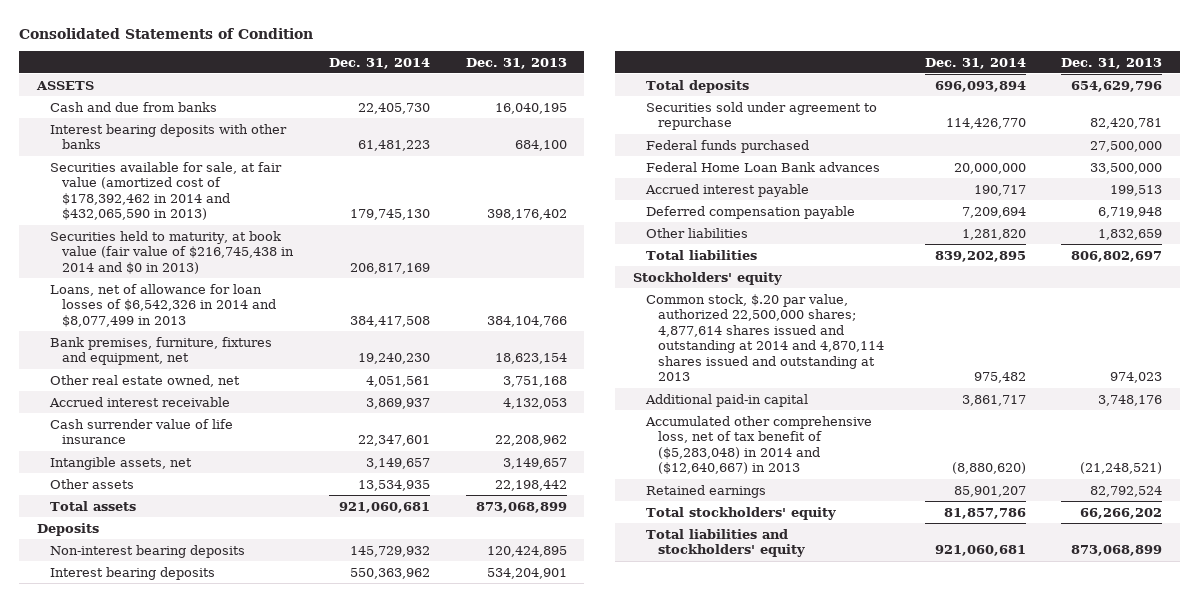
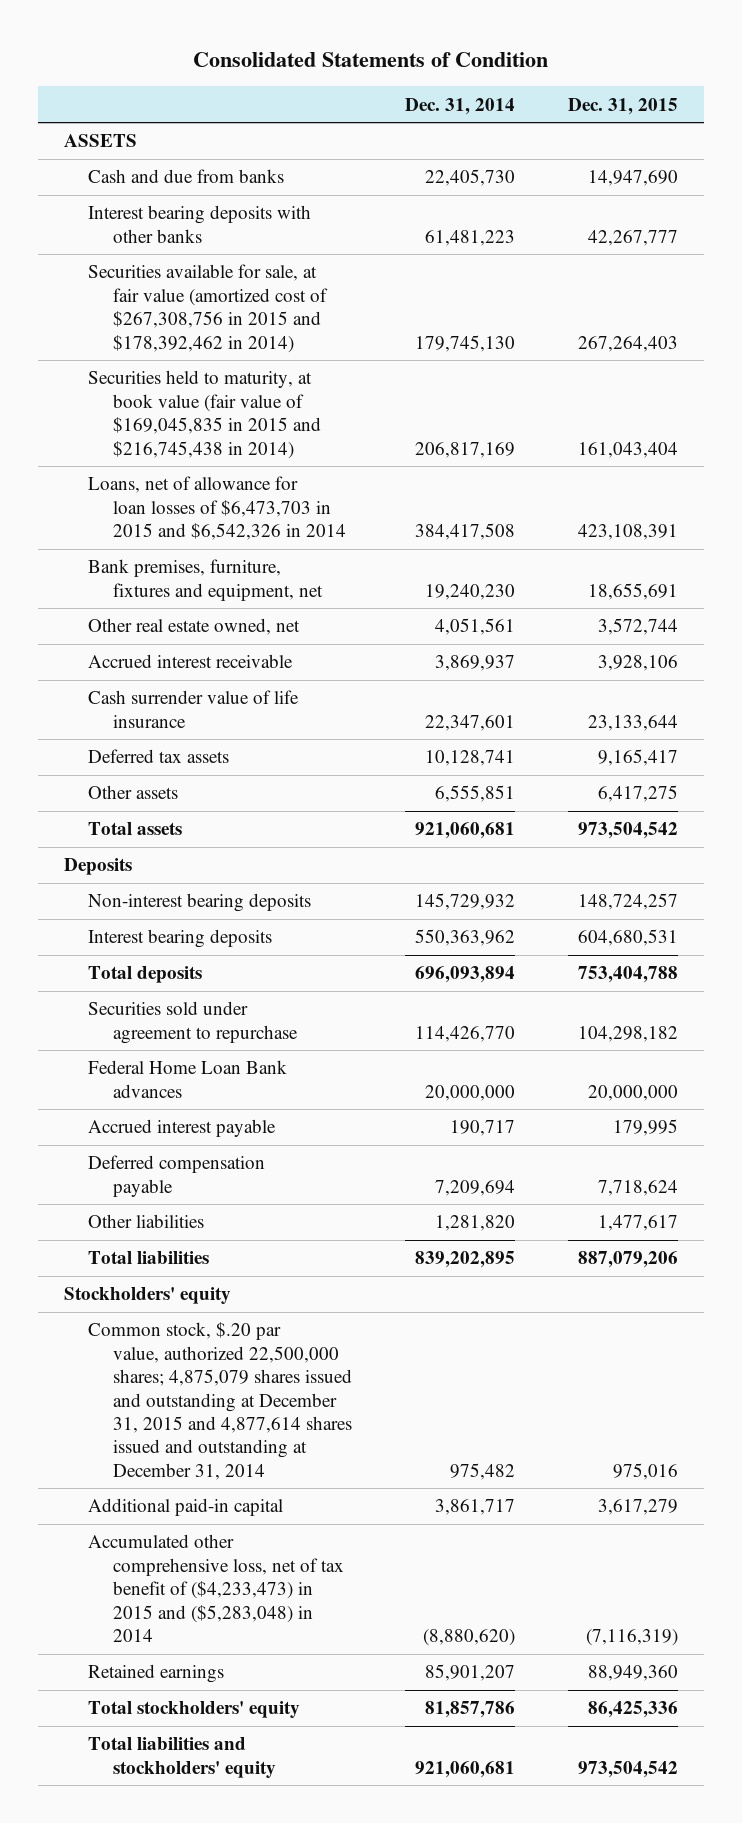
- | Dec. 31, 2014 | Dec. 31, 2013
+ | Dec. 31, 2014 | Dec. 31, 2015
- Securities available for sale, at fair value (amortized cost of $178,392,462 in 2014 and $432,065,590 in 2013) | 179,745,130 | 398,176,402
- Securities held to maturity, at book value (fair value of $216,745,438 in 2014 and $0 in 2013) | 206,817,169 |
- Loans, net of allowance for loan losses of $6,542,326 in 2014 and $8,077,499 in 2013 | 384,417,508 | 384,104,766
+ Securities available for sale, at fair value (amortized cost of $267,308,756 in 2015 and $178,392,462 in 2014) | 179,745,130 | 267,264,403
+ Securities held to maturity, at book value (fair value of $169,045,835 in 2015 and $216,745,438 in 2014) | 206,817,169 | 161,043,404
+ Loans, net of allowance for loan losses of $6,473,703 in 2015 and $6,542,326 in 2014 | 384,417,508 | 423,108,391
- Intangible assets, net | 3,149,657 | 3,149,657
- Other assets | 13,534,935 | 22,198,442
+ Deferred tax assets | 10,128,741 | 9,165,417
+ Other assets | 6,555,851 | 6,417,275
- Federal funds purchased | | 27,500,000
- Common stock, $.20 par value, authorized 22,500,000 shares; 4,877,614 shares issued and outstanding at 2014 and 4,870,114 shares issued and outstanding at 2013 | 975,482 | 974,023
+ Common stock, $.20 par value, authorized 22,500,000 shares; 4,875,079 shares issued and outstanding at December 31, 2015 and 4,877,614 shares issued and outstanding at December 31, 2014 | 975,482 | 975,016
- Accumulated other comprehensive loss, net of tax benefit of ($5,283,048) in 2014 and ($12,640,667) in 2013 | (8,880,620) | (21,248,521)
+ Accumulated other comprehensive loss, net of tax benefit of ($4,233,473) in 2015 and ($5,283,048) in 2014 | (8,880,620) | (7,116,319)

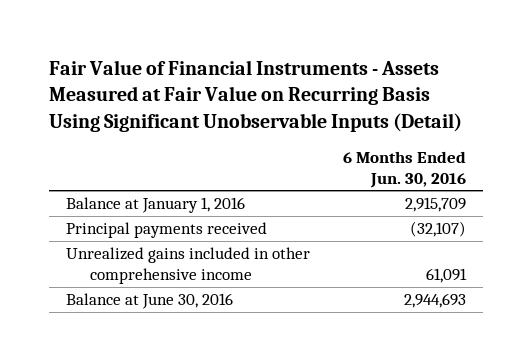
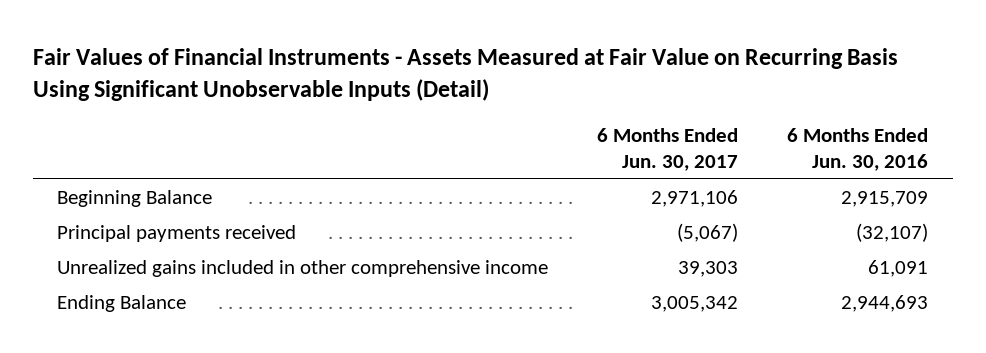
- Fair Value of Financial Instruments - Assets Measured at Fair Value on Recurring Basis Using Significant Unobservable Inputs (Detail)
+ Fair Values of Financial Instruments - Assets Measured at Fair Value on Recurring Basis Using Significant Unobservable Inputs (Detail)
- | 6 Months Ended Jun. 30, 2016
+ | 6 Months Ended Jun. 30, 2017 | 6 Months Ended Jun. 30, 2016
- Balance at January 1, 2016 | 2,915,709
+ Beginning Balance | 2,971,106 | 2,915,709
- Balance at June 30, 2016 | 2,944,693
+ Ending Balance | 3,005,342 | 2,944,693

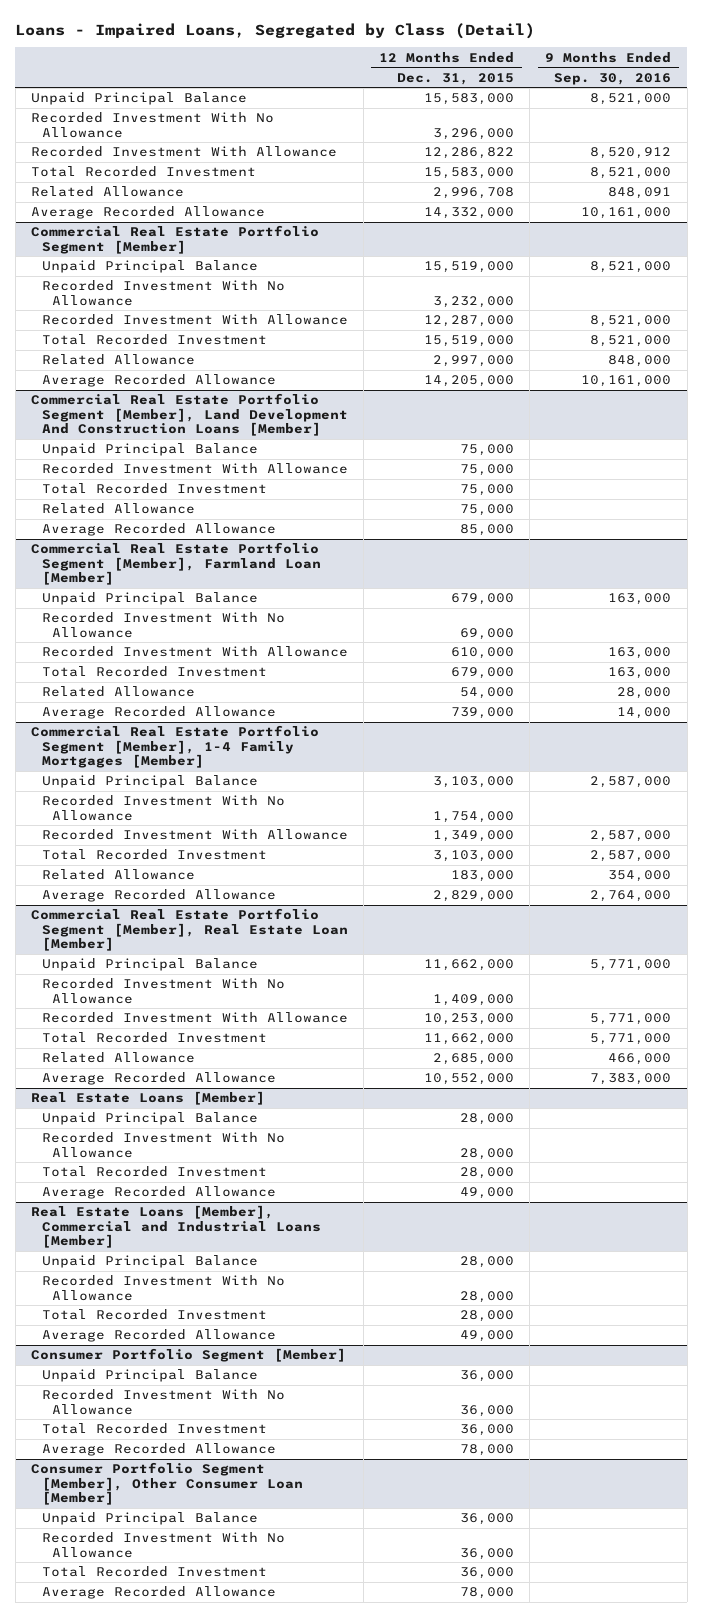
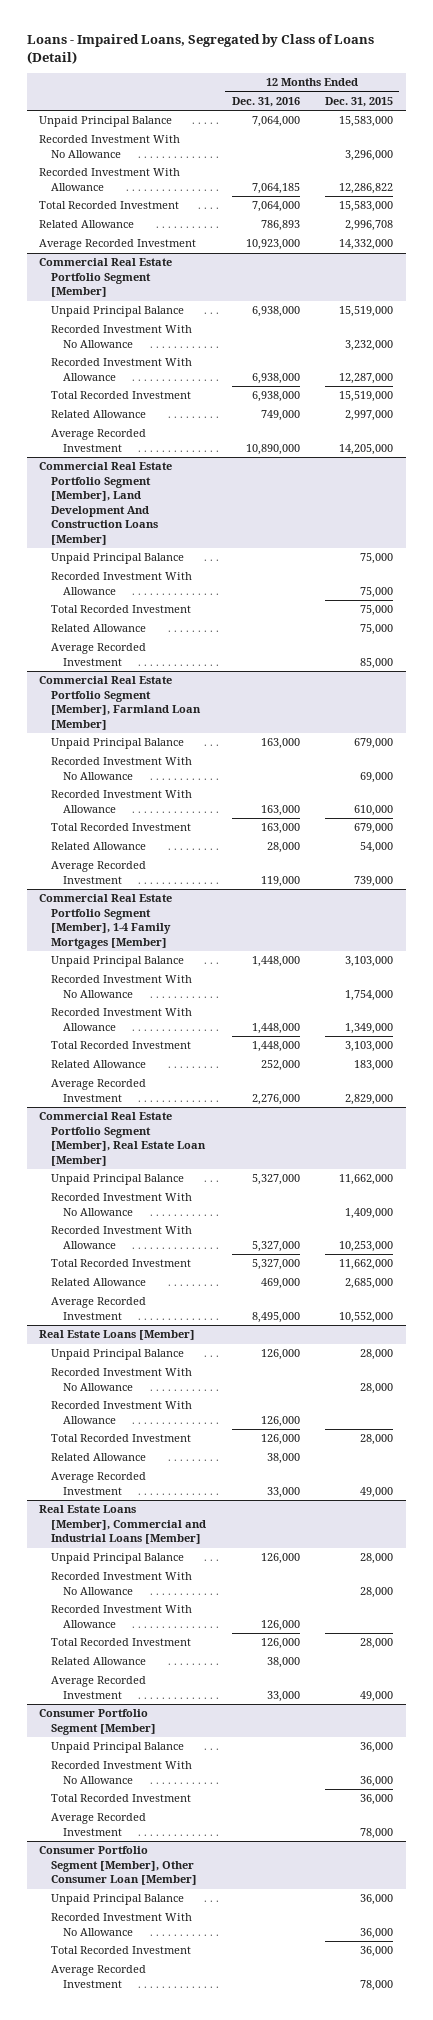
- Loans - Impaired Loans, Segregated by Class (Detail)
+ Loans - Impaired Loans, Segregated by Class of Loans (Detail)
- | 12 Months Ended Dec. 31, 2015 | 9 Months Ended Sep. 30, 2016
+ | 12 Months Ended Dec. 31, 2016 | 12 Months Ended Dec. 31, 2015
- Average Recorded Allowance | 14,332,000 | 10,161,000
+ Average Recorded Investment | 10,923,000 | 14,332,000
@ Commercial Real Estate Portfolio Segment [Member]
- Average Recorded Allowance | 14,205,000 | 10,161,000
+ Average Recorded Investment | 10,890,000 | 14,205,000
@ Commercial Real Estate Portfolio Segment [Member], Land Development And Construction Loans [Member]
- Average Recorded Allowance | 85,000 |
+ Average Recorded Investment | | 85,000
@ Commercial Real Estate Portfolio Segment [Member], Farmland Loan [Member]
- Average Recorded Allowance | 739,000 | 14,000
+ Average Recorded Investment | 119,000 | 739,000
@ Commercial Real Estate Portfolio Segment [Member], 1-4 Family Mortgages [Member]
- Average Recorded Allowance | 2,829,000 | 2,764,000
+ Average Recorded Investment | 2,276,000 | 2,829,000
@ Commercial Real Estate Portfolio Segment [Member], Real Estate Loan [Member]
- Average Recorded Allowance | 10,552,000 | 7,383,000
+ Average Recorded Investment | 8,495,000 | 10,552,000
@ Real Estate Loans [Member]
+ Recorded Investment With Allowance | 126,000 |
- Average Recorded Allowance | 49,000 |
+ Related Allowance | 38,000 |
+ Average Recorded Investment | 33,000 | 49,000
@ Real Estate Loans [Member], Commercial and Industrial Loans [Member]
+ Recorded Investment With Allowance | 126,000 |
- Average Recorded Allowance | 49,000 |
+ Related Allowance | 38,000 |
+ Average Recorded Investment | 33,000 | 49,000
@ Consumer Portfolio Segment [Member]
- Average Recorded Allowance | 78,000 |
+ Average Recorded Investment | | 78,000
@ Consumer Portfolio Segment [Member], Other Consumer Loan [Member]
- Average Recorded Allowance | 78,000 |
+ Average Recorded Investment | | 78,000

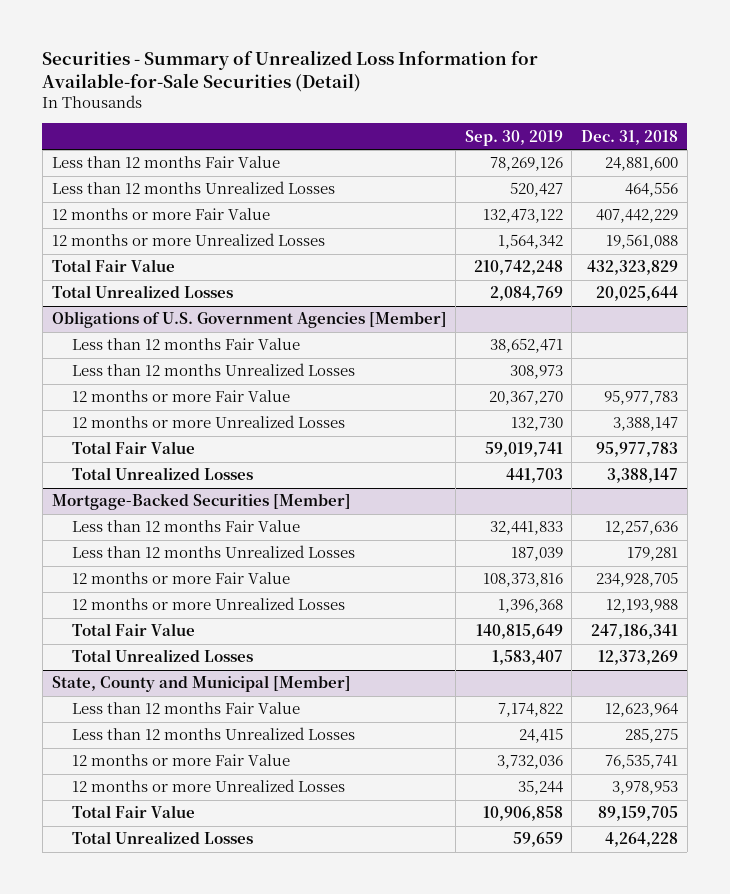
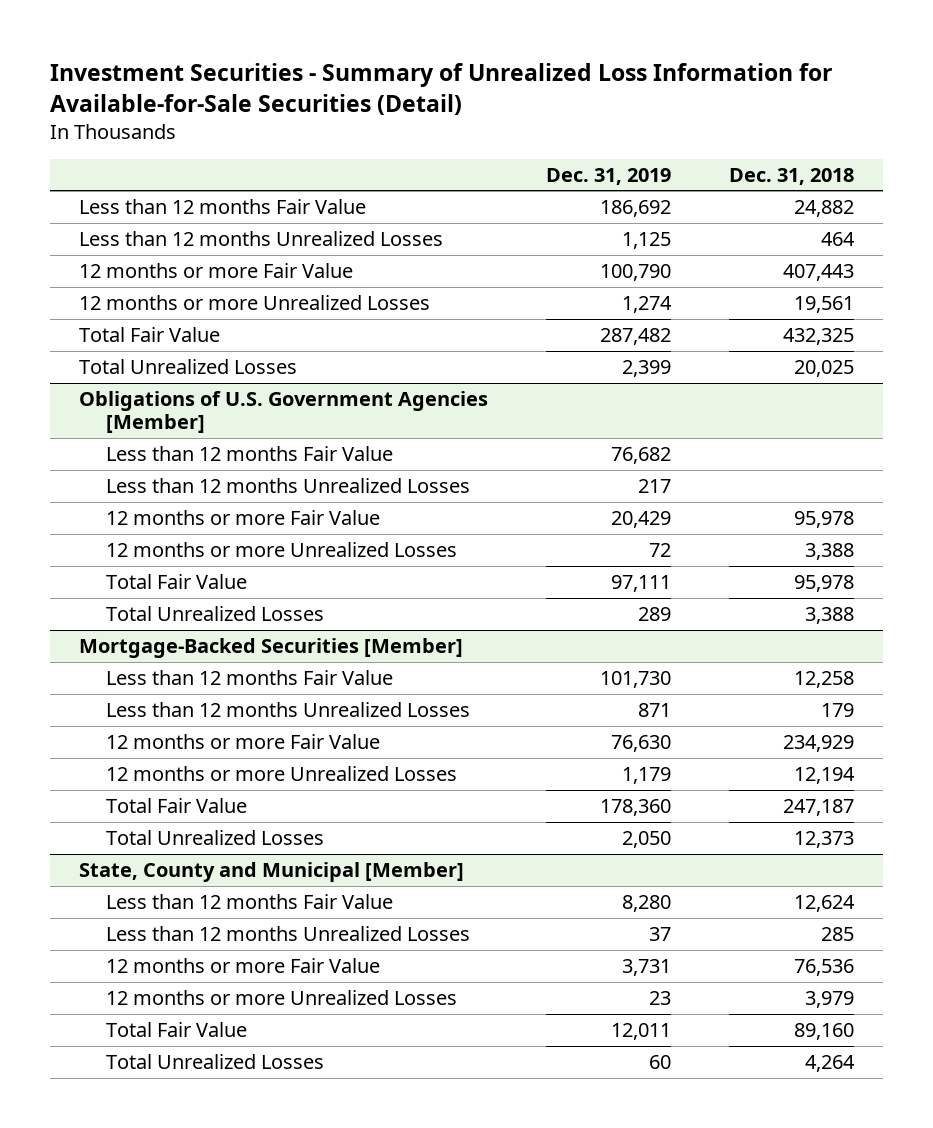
- Securities - Summary of Unrealized Loss Information for Available-for-Sale Securities (Detail)
+ Investment Securities - Summary of Unrealized Loss Information for Available-for-Sale Securities (Detail)
- | Sep. 30, 2019 | Dec. 31, 2018
+ | Dec. 31, 2019 | Dec. 31, 2018
- Less than 12 months Fair Value | 78,269,126 | 24,881,600
- Less than 12 months Unrealized Losses | 520,427 | 464,556
- 12 months or more Fair Value | 132,473,122 | 407,442,229
- 12 months or more Unrealized Losses | 1,564,342 | 19,561,088
- Total Fair Value | 210,742,248 | 432,323,829
- Total Unrealized Losses | 2,084,769 | 20,025,644
+ Less than 12 months Fair Value | 186,692 | 24,882
+ Less than 12 months Unrealized Losses | 1,125 | 464
+ 12 months or more Fair Value | 100,790 | 407,443
+ 12 months or more Unrealized Losses | 1,274 | 19,561
+ Total Fair Value | 287,482 | 432,325
+ Total Unrealized Losses | 2,399 | 20,025
@ Obligations of U.S. Government Agencies [Member]
- 12 months or more Fair Value | 20,367,270 | 95,977,783
- 12 months or more Unrealized Losses | 132,730 | 3,388,147
- Total Fair Value | 59,019,741 | 95,977,783
- Total Unrealized Losses | 441,703 | 3,388,147
+ 12 months or more Fair Value | 20,429 | 95,978
+ 12 months or more Unrealized Losses | 72 | 3,388
+ Total Fair Value | 97,111 | 95,978
+ Total Unrealized Losses | 289 | 3,388
@ Mortgage-Backed Securities [Member]
- Less than 12 months Fair Value | 32,441,833 | 12,257,636
- Less than 12 months Unrealized Losses | 187,039 | 179,281
- 12 months or more Fair Value | 108,373,816 | 234,928,705
- 12 months or more Unrealized Losses | 1,396,368 | 12,193,988
- Total Fair Value | 140,815,649 | 247,186,341
- Total Unrealized Losses | 1,583,407 | 12,373,269
+ Less than 12 months Fair Value | 101,730 | 12,258
+ Less than 12 months Unrealized Losses | 871 | 179
+ 12 months or more Fair Value | 76,630 | 234,929
+ 12 months or more Unrealized Losses | 1,179 | 12,194
+ Total Fair Value | 178,360 | 247,187
+ Total Unrealized Losses | 2,050 | 12,373
@ State, County and Municipal [Member]
- Less than 12 months Fair Value | 7,174,822 | 12,623,964
- Less than 12 months Unrealized Losses | 24,415 | 285,275
- 12 months or more Fair Value | 3,732,036 | 76,535,741
- 12 months or more Unrealized Losses | 35,244 | 3,978,953
- Total Fair Value | 10,906,858 | 89,159,705
- Total Unrealized Losses | 59,659 | 4,264,228
+ Less than 12 months Fair Value | 8,280 | 12,624
+ Less than 12 months Unrealized Losses | 37 | 285
+ 12 months or more Fair Value | 3,731 | 76,536
+ 12 months or more Unrealized Losses | 23 | 3,979
+ Total Fair Value | 12,011 | 89,160
+ Total Unrealized Losses | 60 | 4,264

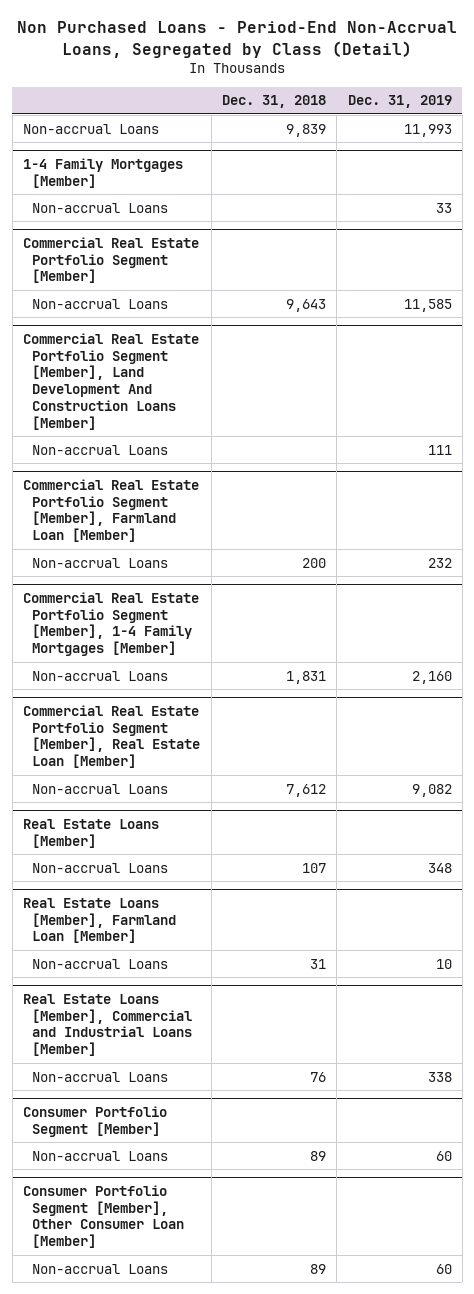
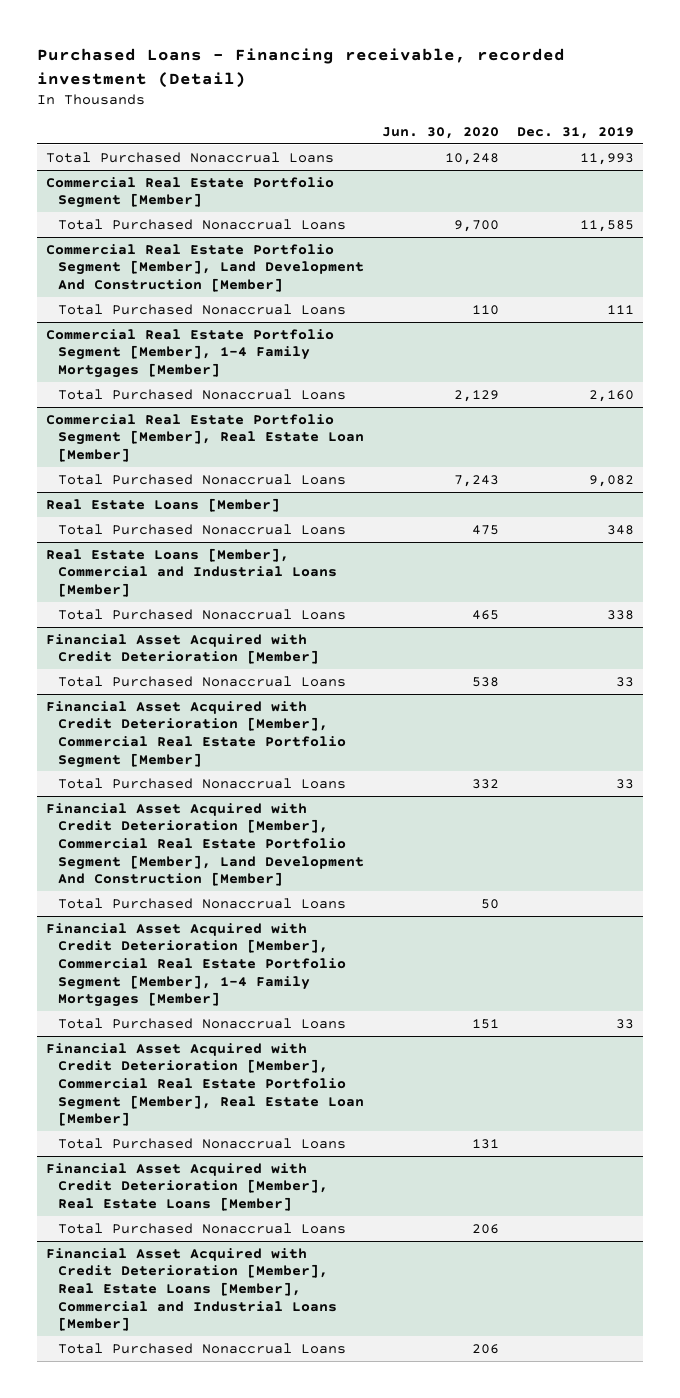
- Non Purchased Loans - Period-End Non-Accrual Loans, Segregated by Class (Detail)
+ Purchased Loans - Financing receivable, recorded investment (Detail)
- | Dec. 31, 2018 | Dec. 31, 2019
+ | Jun. 30, 2020 | Dec. 31, 2019
- Non-accrual Loans | 9,839 | 11,993
- 1-4 Family Mortgages [Member]
- Non-accrual Loans | | 33
+ Total Purchased Nonaccrual Loans | 10,248 | 11,993
@ Commercial Real Estate Portfolio Segment [Member]
- Non-accrual Loans | 9,643 | 11,585
- Commercial Real Estate Portfolio Segment [Member], Land Development And Construction Loans [Member]
- Non-accrual Loans | | 111
- Commercial Real Estate Portfolio Segment [Member], Farmland Loan [Member]
- Non-accrual Loans | 200 | 232
@ Commercial Real Estate Portfolio Segment [Member]
+ Total Purchased Nonaccrual Loans | 9,700 | 11,585
+ Commercial Real Estate Portfolio Segment [Member], Land Development And Construction [Member]
+ Total Purchased Nonaccrual Loans | 110 | 111
@ Commercial Real Estate Portfolio Segment [Member], 1-4 Family Mortgages [Member]
- Non-accrual Loans | 1,831 | 2,160
+ Total Purchased Nonaccrual Loans | 2,129 | 2,160
@ Commercial Real Estate Portfolio Segment [Member], Real Estate Loan [Member]
- Non-accrual Loans | 7,612 | 9,082
+ Total Purchased Nonaccrual Loans | 7,243 | 9,082
@ Real Estate Loans [Member]
- Non-accrual Loans | 107 | 348
- Real Estate Loans [Member], Farmland Loan [Member]
- Non-accrual Loans | 31 | 10
@ Real Estate Loans [Member]
+ Total Purchased Nonaccrual Loans | 475 | 348
@ Real Estate Loans [Member], Commercial and Industrial Loans [Member]
- Non-accrual Loans | 76 | 338
- Consumer Portfolio Segment [Member]
- Non-accrual Loans | 89 | 60
- Consumer Portfolio Segment [Member], Other Consumer Loan [Member]
- Non-accrual Loans | 89 | 60
@ Real Estate Loans [Member], Commercial and Industrial Loans [Member]
+ Total Purchased Nonaccrual Loans | 465 | 338
+ Financial Asset Acquired with Credit Deterioration [Member]
+ Total Purchased Nonaccrual Loans | 538 | 33
+ Financial Asset Acquired with Credit Deterioration [Member], Commercial Real Estate Portfolio Segment [Member]
+ Total Purchased Nonaccrual Loans | 332 | 33
+ Financial Asset Acquired with Credit Deterioration [Member], Commercial Real Estate Portfolio Segment [Member], Land Development And Construction [Member]
+ Total Purchased Nonaccrual Loans | 50 |
+ Financial Asset Acquired with Credit Deterioration [Member], Commercial Real Estate Portfolio Segment [Member], 1-4 Family Mortgages [Member]
+ Total Purchased Nonaccrual Loans | 151 | 33
+ Financial Asset Acquired with Credit Deterioration [Member], Commercial Real Estate Portfolio Segment [Member], Real Estate Loan [Member]
+ Total Purchased Nonaccrual Loans | 131 |
+ Financial Asset Acquired with Credit Deterioration [Member], Real Estate Loans [Member]
+ Total Purchased Nonaccrual Loans | 206 |
+ Financial Asset Acquired with Credit Deterioration [Member], Real Estate Loans [Member], Commercial and Industrial Loans [Member]
+ Total Purchased Nonaccrual Loans | 206 |

